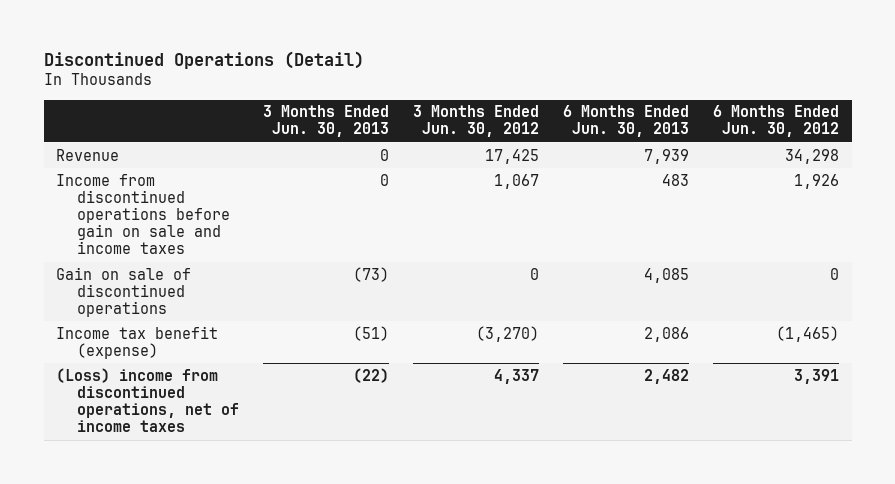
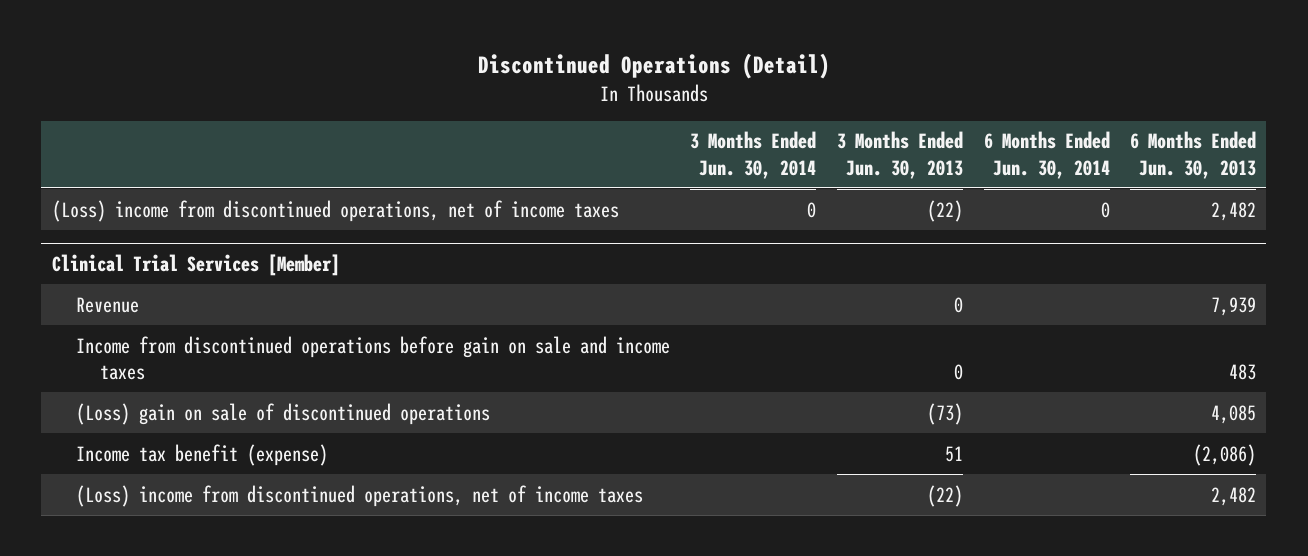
- | 3 Months Ended Jun. 30, 2013 | 3 Months Ended Jun. 30, 2012 | 6 Months Ended Jun. 30, 2013 | 6 Months Ended Jun. 30, 2012
+ | 3 Months Ended Jun. 30, 2014 | 3 Months Ended Jun. 30, 2013 | 6 Months Ended Jun. 30, 2014 | 6 Months Ended Jun. 30, 2013
+ (Loss) income from discontinued operations, net of income taxes | 0 | (22) | 0 | 2,482
+ Clinical Trial Services [Member]
- Gain on sale of discontinued operations | (73) | 0 | 4,085 | 0
- Income tax benefit (expense) | (51) | (3,270) | 2,086 | (1,465)
+ (Loss) gain on sale of discontinued operations | | (73) | | 4,085
+ Income tax benefit (expense) | | 51 | | (2,086)

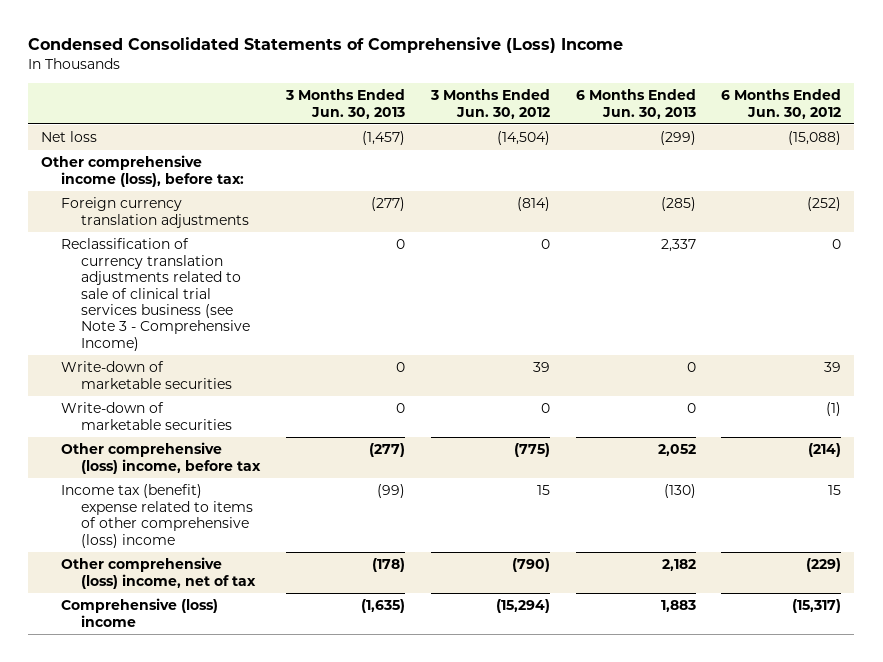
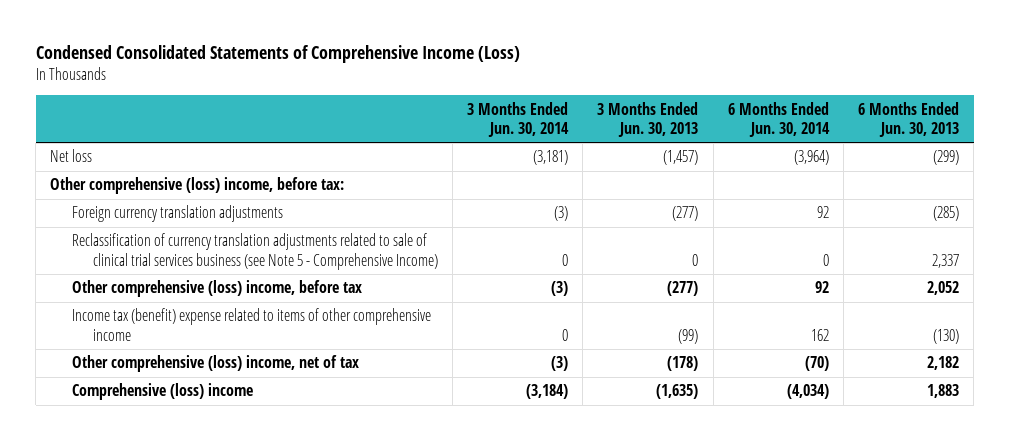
- Condensed Consolidated Statements of Comprehensive (Loss) Income
+ Condensed Consolidated Statements of Comprehensive Income (Loss)
- | 3 Months Ended Jun. 30, 2013 | 3 Months Ended Jun. 30, 2012 | 6 Months Ended Jun. 30, 2013 | 6 Months Ended Jun. 30, 2012
+ | 3 Months Ended Jun. 30, 2014 | 3 Months Ended Jun. 30, 2013 | 6 Months Ended Jun. 30, 2014 | 6 Months Ended Jun. 30, 2013
- Other comprehensive income (loss), before tax:
+ Other comprehensive (loss) income, before tax:
- Reclassification of currency translation adjustments related to sale of clinical trial services business (see Note 3 - Comprehensive Income) | 0 | 0 | 2,337 | 0
- Write-down of marketable securities | 0 | 39 | 0 | 39
- Write-down of marketable securities | 0 | 0 | 0 | (1)
+ Reclassification of currency translation adjustments related to sale of clinical trial services business (see Note 5 - Comprehensive Income) | 0 | 0 | 0 | 2,337
- Income tax (benefit) expense related to items of other comprehensive (loss) income | (99) | 15 | (130) | 15
+ Income tax (benefit) expense related to items of other comprehensive income | 0 | (99) | 162 | (130)

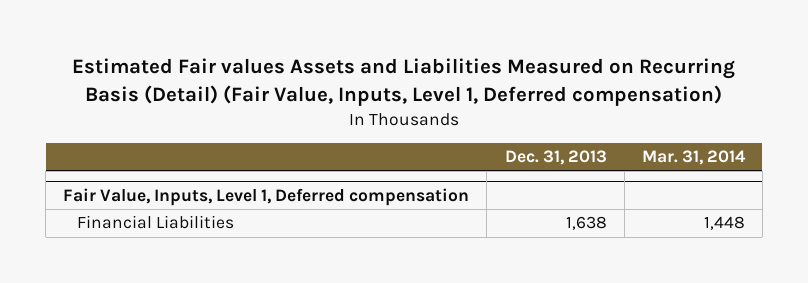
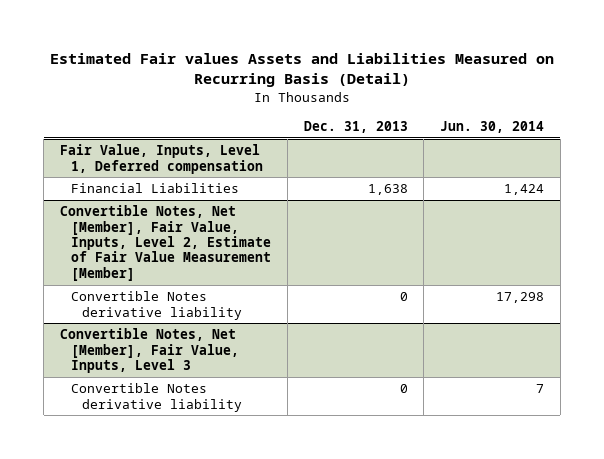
- Estimated Fair values Assets and Liabilities Measured on Recurring Basis (Detail) (Fair Value, Inputs, Level 1, Deferred compensation)
+ Estimated Fair values Assets and Liabilities Measured on Recurring Basis (Detail)
- | Dec. 31, 2013 | Mar. 31, 2014
+ | Dec. 31, 2013 | Jun. 30, 2014
+ Convertible Notes, Net [Member], Fair Value, Inputs, Level 2, Estimate of Fair Value Measurement [Member]
+ Convertible Notes derivative liability | 0 | 17,298
+ Convertible Notes, Net [Member], Fair Value, Inputs, Level 3
+ Convertible Notes derivative liability | 0 | 7

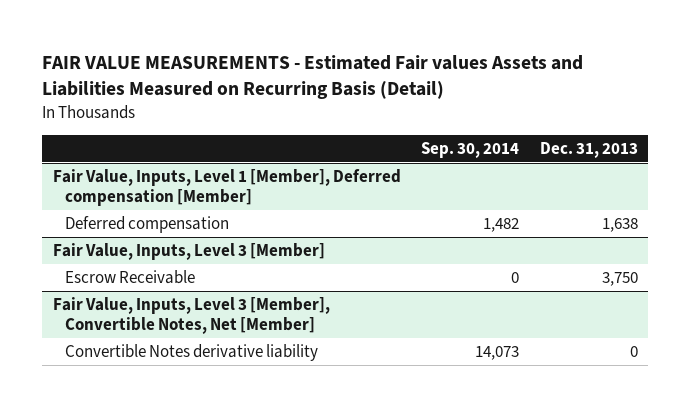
- Estimated Fair values Assets and Liabilities Measured on Recurring Basis (Detail)
+ FAIR VALUE MEASUREMENTS - Estimated Fair values Assets and Liabilities Measured on Recurring Basis (Detail)
- | Dec. 31, 2013 | Jun. 30, 2014
+ | Sep. 30, 2014 | Dec. 31, 2013
- Fair Value, Inputs, Level 1, Deferred compensation
- Financial Liabilities | 1,638 | 1,424
- Convertible Notes, Net [Member], Fair Value, Inputs, Level 2, Estimate of Fair Value Measurement [Member]
- Convertible Notes derivative liability | 0 | 17,298
- Convertible Notes, Net [Member], Fair Value, Inputs, Level 3
+ Fair Value, Inputs, Level 1 [Member], Deferred compensation [Member]
+ Deferred compensation | 1,482 | 1,638
+ Fair Value, Inputs, Level 3 [Member]
+ Escrow Receivable | 0 | 3,750
+ Fair Value, Inputs, Level 3 [Member], Convertible Notes, Net [Member]

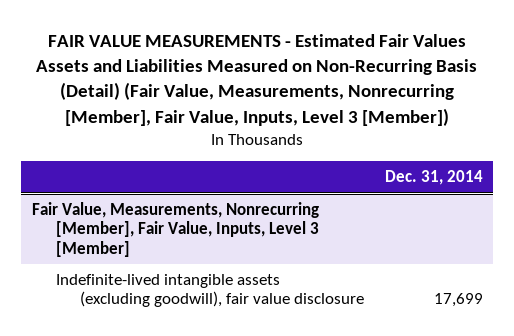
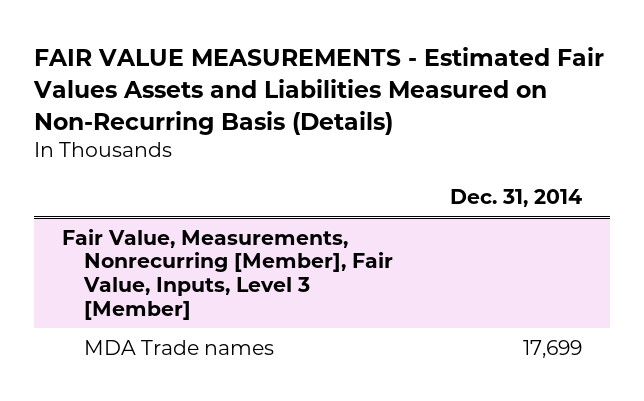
- FAIR VALUE MEASUREMENTS - Estimated Fair Values Assets and Liabilities Measured on Non-Recurring Basis (Detail) (Fair Value, Measurements, Nonrecurring [Member], Fair Value, Inputs, Level 3 [Member])
+ FAIR VALUE MEASUREMENTS - Estimated Fair Values Assets and Liabilities Measured on Non-Recurring Basis (Details)
@ Fair Value, Measurements, Nonrecurring [Member], Fair Value, Inputs, Level 3 [Member]
- Indefinite-lived intangible assets (excluding goodwill), fair value disclosure | 17,699
+ MDA Trade names | 17,699

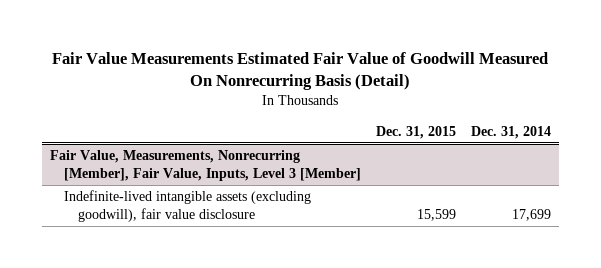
- FAIR VALUE MEASUREMENTS - Estimated Fair Values Assets and Liabilities Measured on Non-Recurring Basis (Details)
+ Fair Value Measurements Estimated Fair Value of Goodwill Measured On Nonrecurring Basis (Detail)
- | Dec. 31, 2014
+ | Dec. 31, 2015 | Dec. 31, 2014
@ Fair Value, Measurements, Nonrecurring [Member], Fair Value, Inputs, Level 3 [Member]
- MDA Trade names | 17,699
+ Indefinite-lived intangible assets (excluding goodwill), fair value disclosure | 15,599 | 17,699

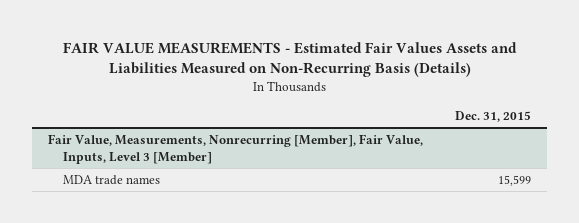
- Fair Value Measurements Estimated Fair Value of Goodwill Measured On Nonrecurring Basis (Detail)
+ FAIR VALUE MEASUREMENTS - Estimated Fair Values Assets and Liabilities Measured on Non-Recurring Basis (Details)
- | Dec. 31, 2015 | Dec. 31, 2014
+ | Dec. 31, 2015
@ Fair Value, Measurements, Nonrecurring [Member], Fair Value, Inputs, Level 3 [Member]
- Indefinite-lived intangible assets (excluding goodwill), fair value disclosure | 15,599 | 17,699
+ MDA trade names | 15,599

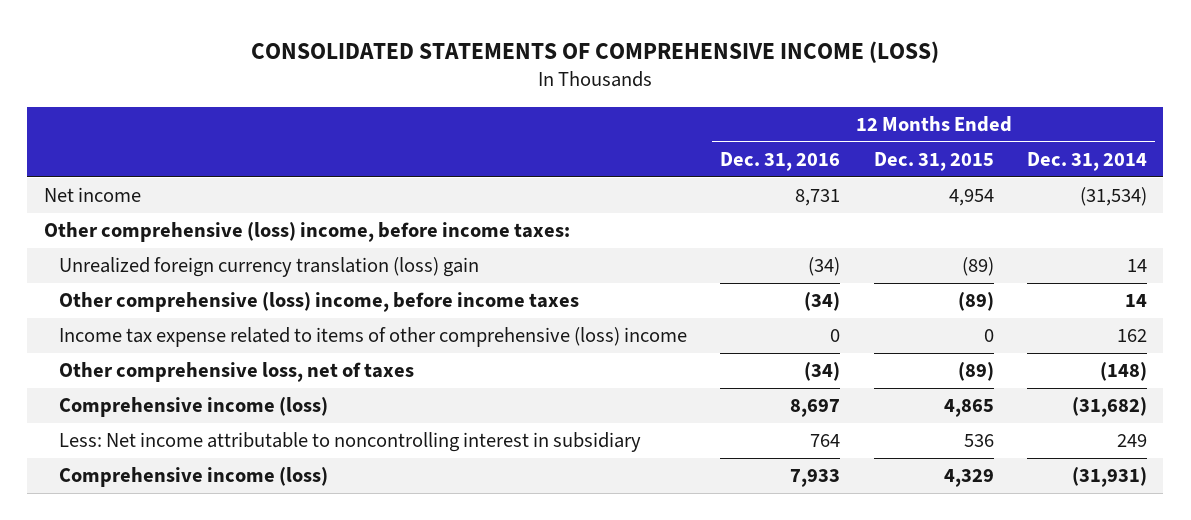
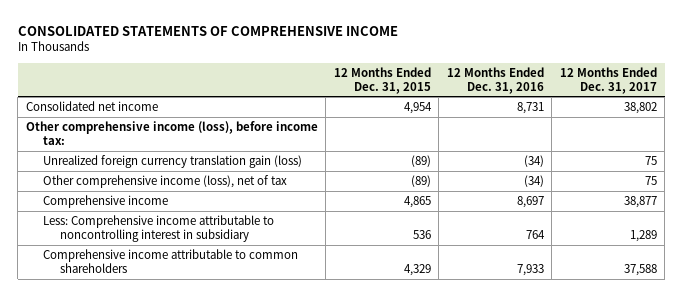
- CONSOLIDATED STATEMENTS OF COMPREHENSIVE INCOME (LOSS)
+ CONSOLIDATED STATEMENTS OF COMPREHENSIVE INCOME
- | 12 Months Ended Dec. 31, 2016 | 12 Months Ended Dec. 31, 2015 | 12 Months Ended Dec. 31, 2014
+ | 12 Months Ended Dec. 31, 2015 | 12 Months Ended Dec. 31, 2016 | 12 Months Ended Dec. 31, 2017
- Net income | 8,731 | 4,954 | (31,534)
- Other comprehensive (loss) income, before income taxes:
- Unrealized foreign currency translation (loss) gain | (34) | (89) | 14
- Other comprehensive (loss) income, before income taxes | (34) | (89) | 14
- Income tax expense related to items of other comprehensive (loss) income | 0 | 0 | 162
- Other comprehensive loss, net of taxes | (34) | (89) | (148)
- Comprehensive income (loss) | 8,697 | 4,865 | (31,682)
- Less: Net income attributable to noncontrolling interest in subsidiary | 764 | 536 | 249
- Comprehensive income (loss) | 7,933 | 4,329 | (31,931)
+ Consolidated net income | 4,954 | 8,731 | 38,802
+ Other comprehensive income (loss), before income tax:
+ Unrealized foreign currency translation gain (loss) | (89) | (34) | 75
+ Other comprehensive income (loss), net of tax | (89) | (34) | 75
+ Comprehensive income | 4,865 | 8,697 | 38,877
+ Less: Comprehensive income attributable to noncontrolling interest in subsidiary | 536 | 764 | 1,289
+ Comprehensive income attributable to common shareholders | 4,329 | 7,933 | 37,588

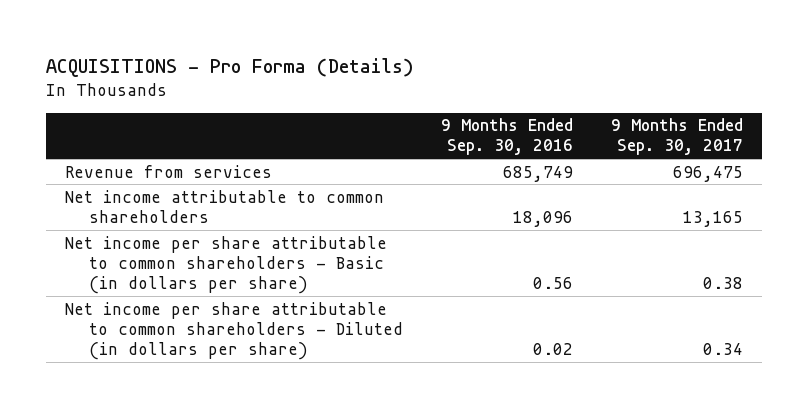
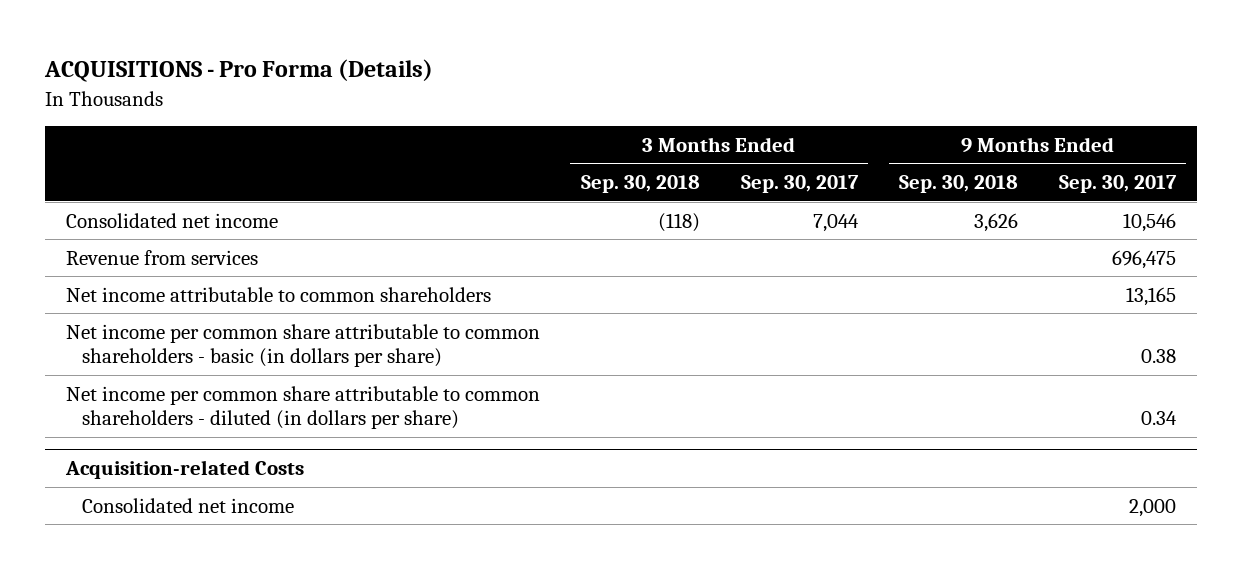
- | 9 Months Ended Sep. 30, 2016 | 9 Months Ended Sep. 30, 2017
+ | 3 Months Ended Sep. 30, 2018 | 3 Months Ended Sep. 30, 2017 | 9 Months Ended Sep. 30, 2018 | 9 Months Ended Sep. 30, 2017
+ Consolidated net income | (118) | 7,044 | 3,626 | 10,546
- Net income per share attributable to common shareholders - Basic (in dollars per share) | 0.56 | 0.38
- Net income per share attributable to common shareholders - Diluted (in dollars per share) | 0.02 | 0.34
+ Net income per common share attributable to common shareholders - basic (in dollars per share) | | | | 0.38
+ Net income per common share attributable to common shareholders - diluted (in dollars per share) | | | | 0.34
+ Acquisition-related Costs
+ Consolidated net income | | | | 2,000

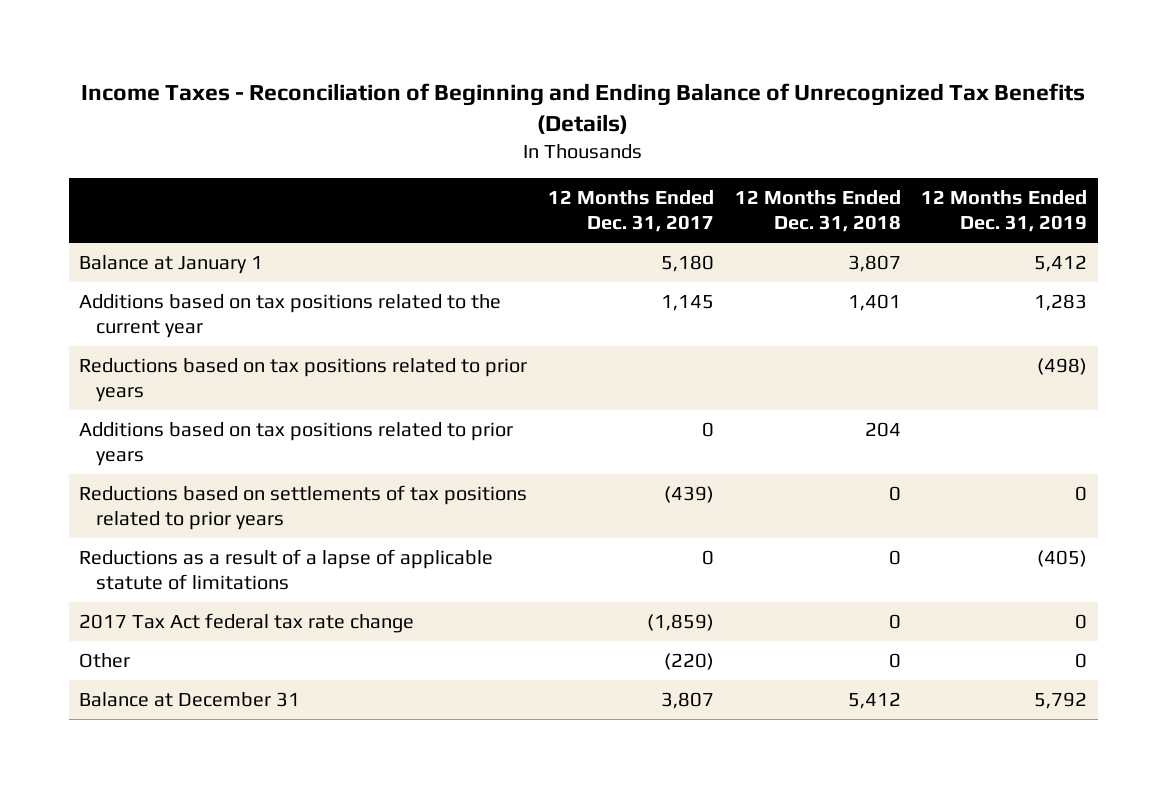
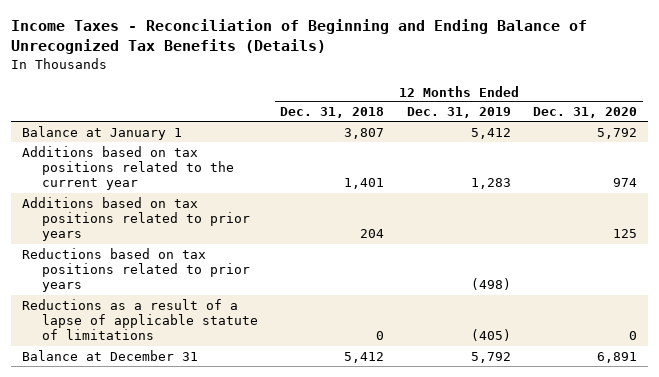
- | 12 Months Ended Dec. 31, 2017 | 12 Months Ended Dec. 31, 2018 | 12 Months Ended Dec. 31, 2019
+ | 12 Months Ended Dec. 31, 2018 | 12 Months Ended Dec. 31, 2019 | 12 Months Ended Dec. 31, 2020
- Reductions based on settlements of tax positions related to prior years | (439) | 0 | 0
moved down: Reductions based on tax positions related to prior years | | (498) |
- 2017 Tax Act federal tax rate change | (1,859) | 0 | 0
- Other | (220) | 0 | 0

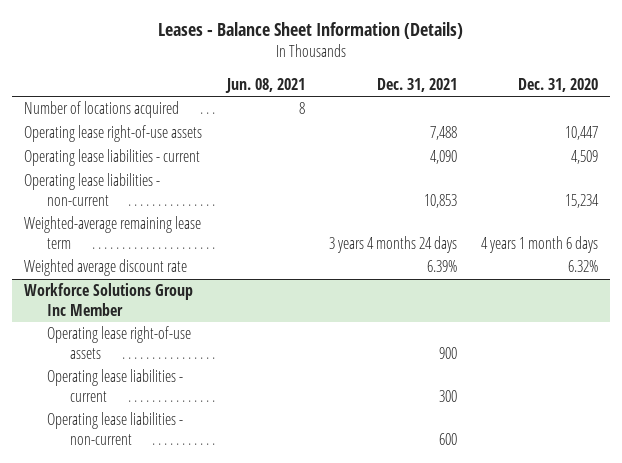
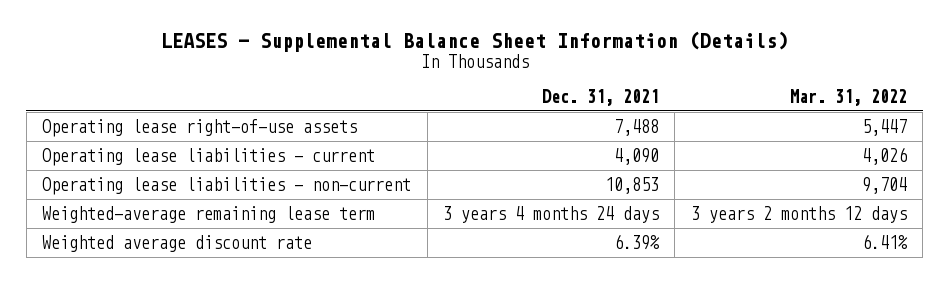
- Leases - Balance Sheet Information (Details)
+ LEASES - Supplemental Balance Sheet Information (Details)
- | Jun. 08, 2021 | Dec. 31, 2021 | Dec. 31, 2020
+ | Dec. 31, 2021 | Mar. 31, 2022
- Number of locations acquired | 8 | |
- Workforce Solutions Group Inc Member
- Operating lease right-of-use assets | | 900 |
- Operating lease liabilities - current | | 300 |
- Operating lease liabilities - non-current | | 600 |

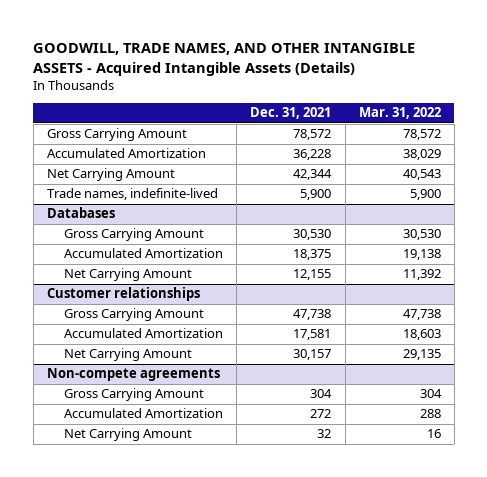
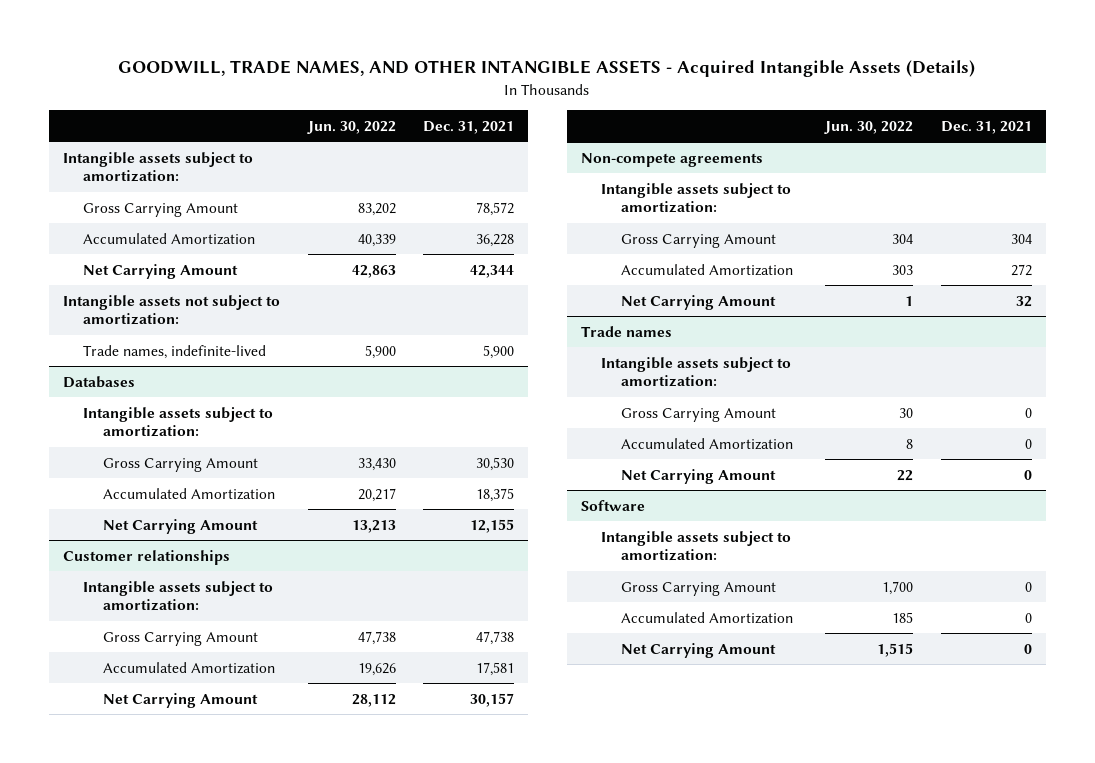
- | Dec. 31, 2021 | Mar. 31, 2022
+ | Jun. 30, 2022 | Dec. 31, 2021
+ Intangible assets subject to amortization:
+ Intangible assets not subject to amortization:
@ Databases
+ Intangible assets subject to amortization:
@ Customer relationships
+ Intangible assets subject to amortization:
@ Non-compete agreements
+ Intangible assets subject to amortization:
+ Trade names
+ Intangible assets subject to amortization:
+ Gross Carrying Amount | 30 | 0
+ Accumulated Amortization | 8 | 0
+ Net Carrying Amount | 22 | 0
+ Software
+ Intangible assets subject to amortization:
+ Gross Carrying Amount | 1,700 | 0
+ Accumulated Amortization | 185 | 0
+ Net Carrying Amount | 1,515 | 0

